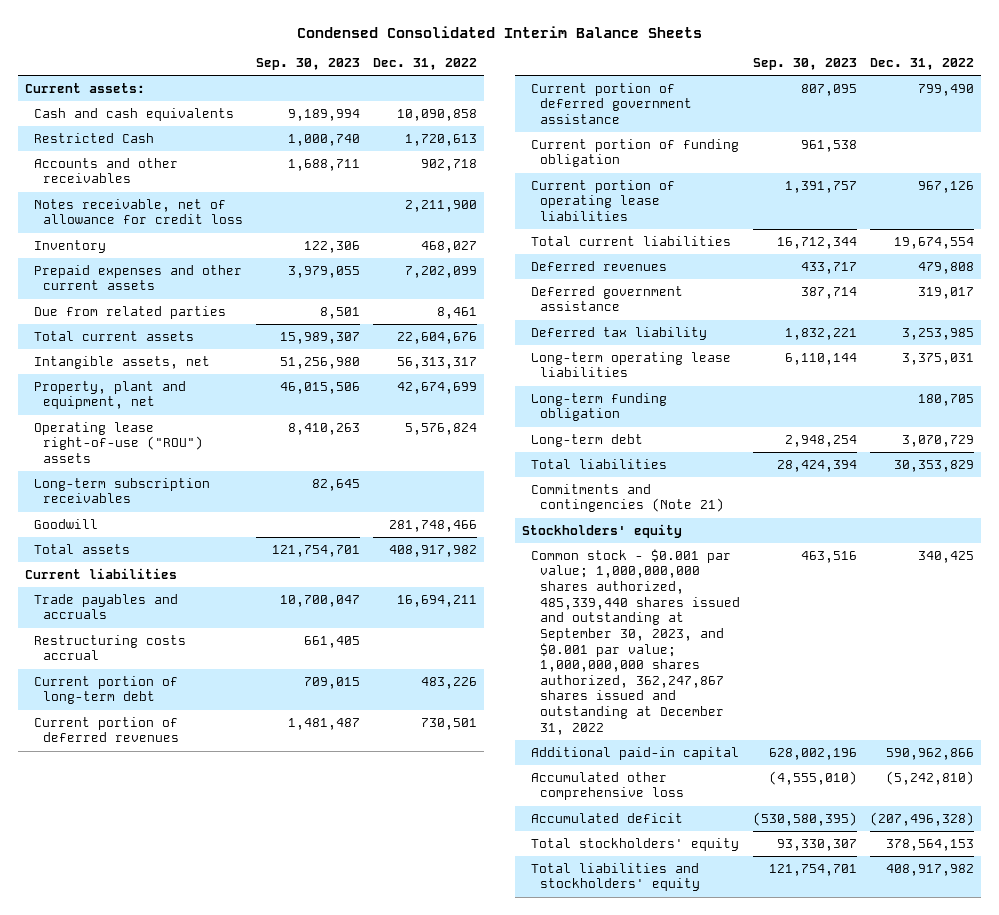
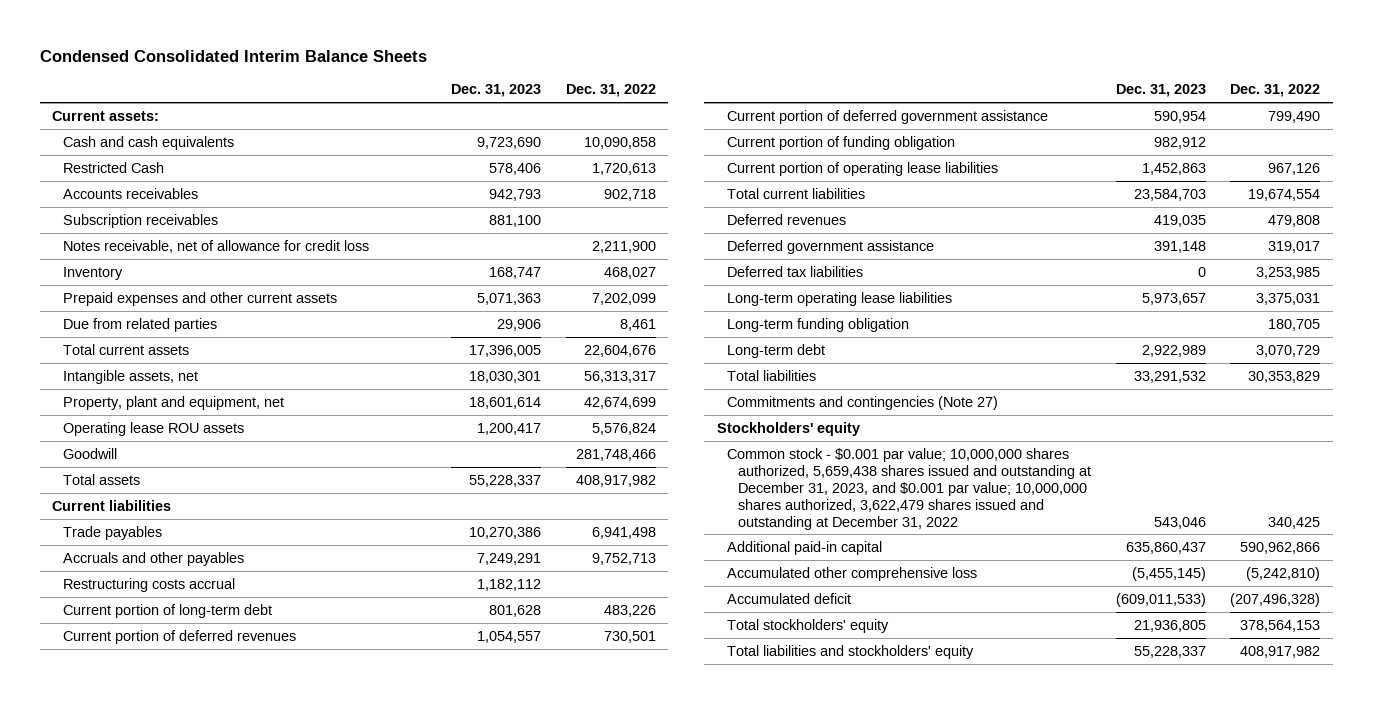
- | Sep. 30, 2023 | Dec. 31, 2022
+ | Dec. 31, 2023 | Dec. 31, 2022
- Accounts and other receivables | 1,688,711 | 902,718
+ Accounts receivables | 942,793 | 902,718
+ Subscription receivables | 881,100 |
- Operating lease right-of-use ("ROU") assets | 8,410,263 | 5,576,824
- Long-term subscription receivables | 82,645 |
+ Operating lease ROU assets | 1,200,417 | 5,576,824
- Trade payables and accruals | 10,700,047 | 16,694,211
+ Trade payables | 10,270,386 | 6,941,498
+ Accruals and other payables | 7,249,291 | 9,752,713
- Deferred tax liability | 1,832,221 | 3,253,985
+ Deferred tax liabilities | 0 | 3,253,985
- Commitments and contingencies (Note 21)
+ Commitments and contingencies (Note 27)
- Common stock - $0.001 par value; 1,000,000,000 shares authorized, 485,339,440 shares issued and outstanding at September 30, 2023, and $0.001 par value; 1,000,000,000 shares authorized, 362,247,867 shares issued and outstanding at December 31, 2022 | 463,516 | 340,425
+ Common stock - $0.001 par value; 10,000,000 shares authorized, 5,659,438 shares issued and outstanding at December 31, 2023, and $0.001 par value; 10,000,000 shares authorized, 3,622,479 shares issued and outstanding at December 31, 2022 | 543,046 | 340,425

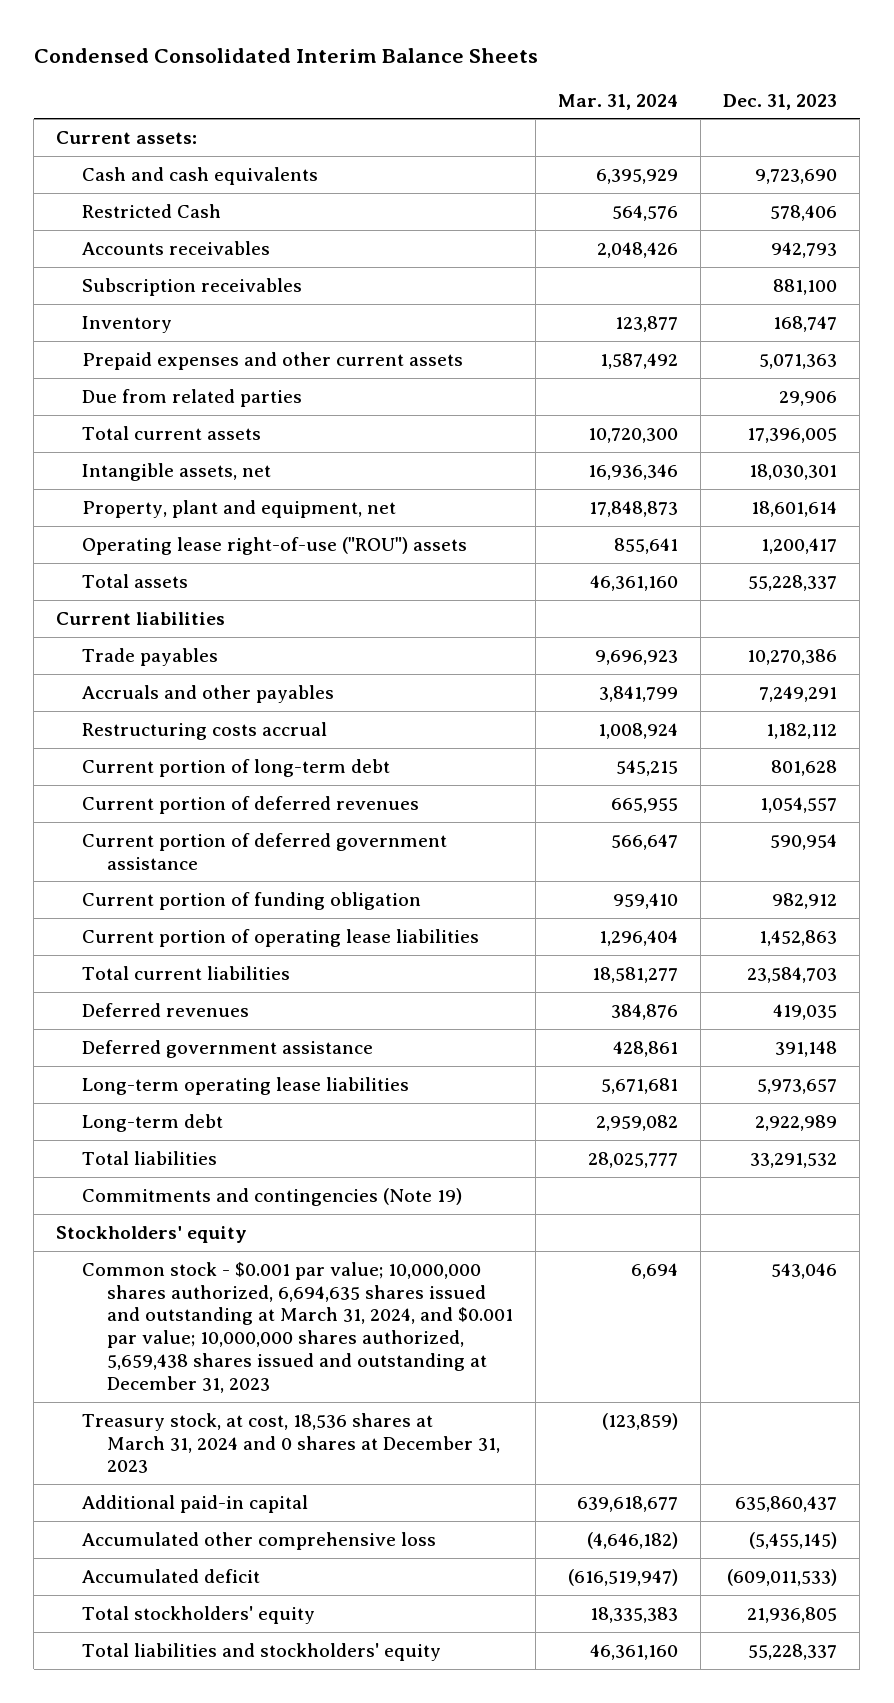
- | Dec. 31, 2023 | Dec. 31, 2022
+ | Mar. 31, 2024 | Dec. 31, 2023
- Notes receivable, net of allowance for credit loss | | 2,211,900
- Operating lease ROU assets | 1,200,417 | 5,576,824
- Goodwill | | 281,748,466
+ Operating lease right-of-use ("ROU") assets | 855,641 | 1,200,417
- Deferred tax liabilities | 0 | 3,253,985
- Long-term funding obligation | | 180,705
- Commitments and contingencies (Note 27)
+ Commitments and contingencies (Note 19)
- Common stock - $0.001 par value; 10,000,000 shares authorized, 5,659,438 shares issued and outstanding at December 31, 2023, and $0.001 par value; 10,000,000 shares authorized, 3,622,479 shares issued and outstanding at December 31, 2022 | 543,046 | 340,425
+ Common stock - $0.001 par value; 10,000,000 shares authorized, 6,694,635 shares issued and outstanding at March 31, 2024, and $0.001 par value; 10,000,000 shares authorized, 5,659,438 shares issued and outstanding at December 31, 2023 | 6,694 | 543,046
+ Treasury stock, at cost, 18,536 shares at March 31, 2024 and 0 shares at December 31, 2023 | (123,859) |

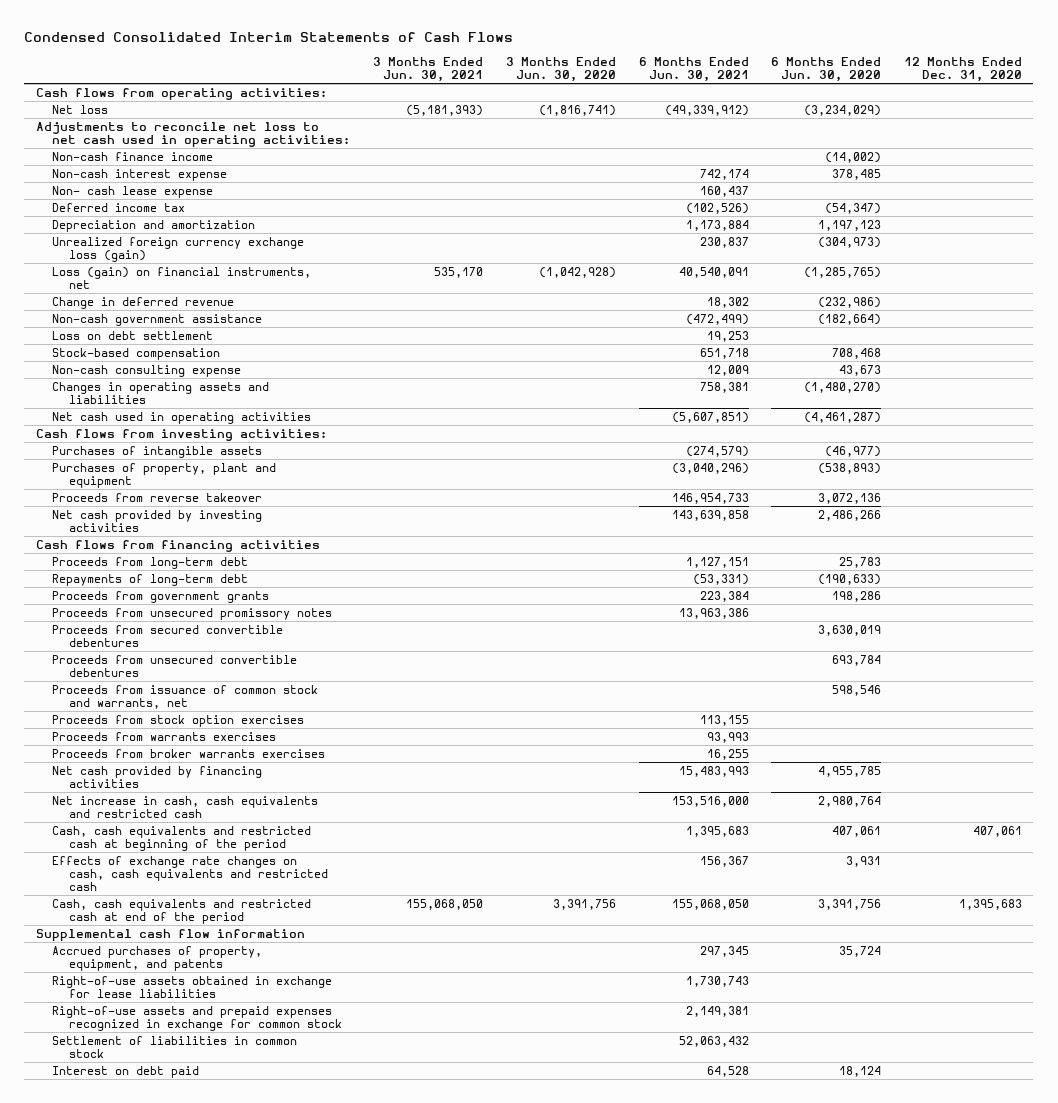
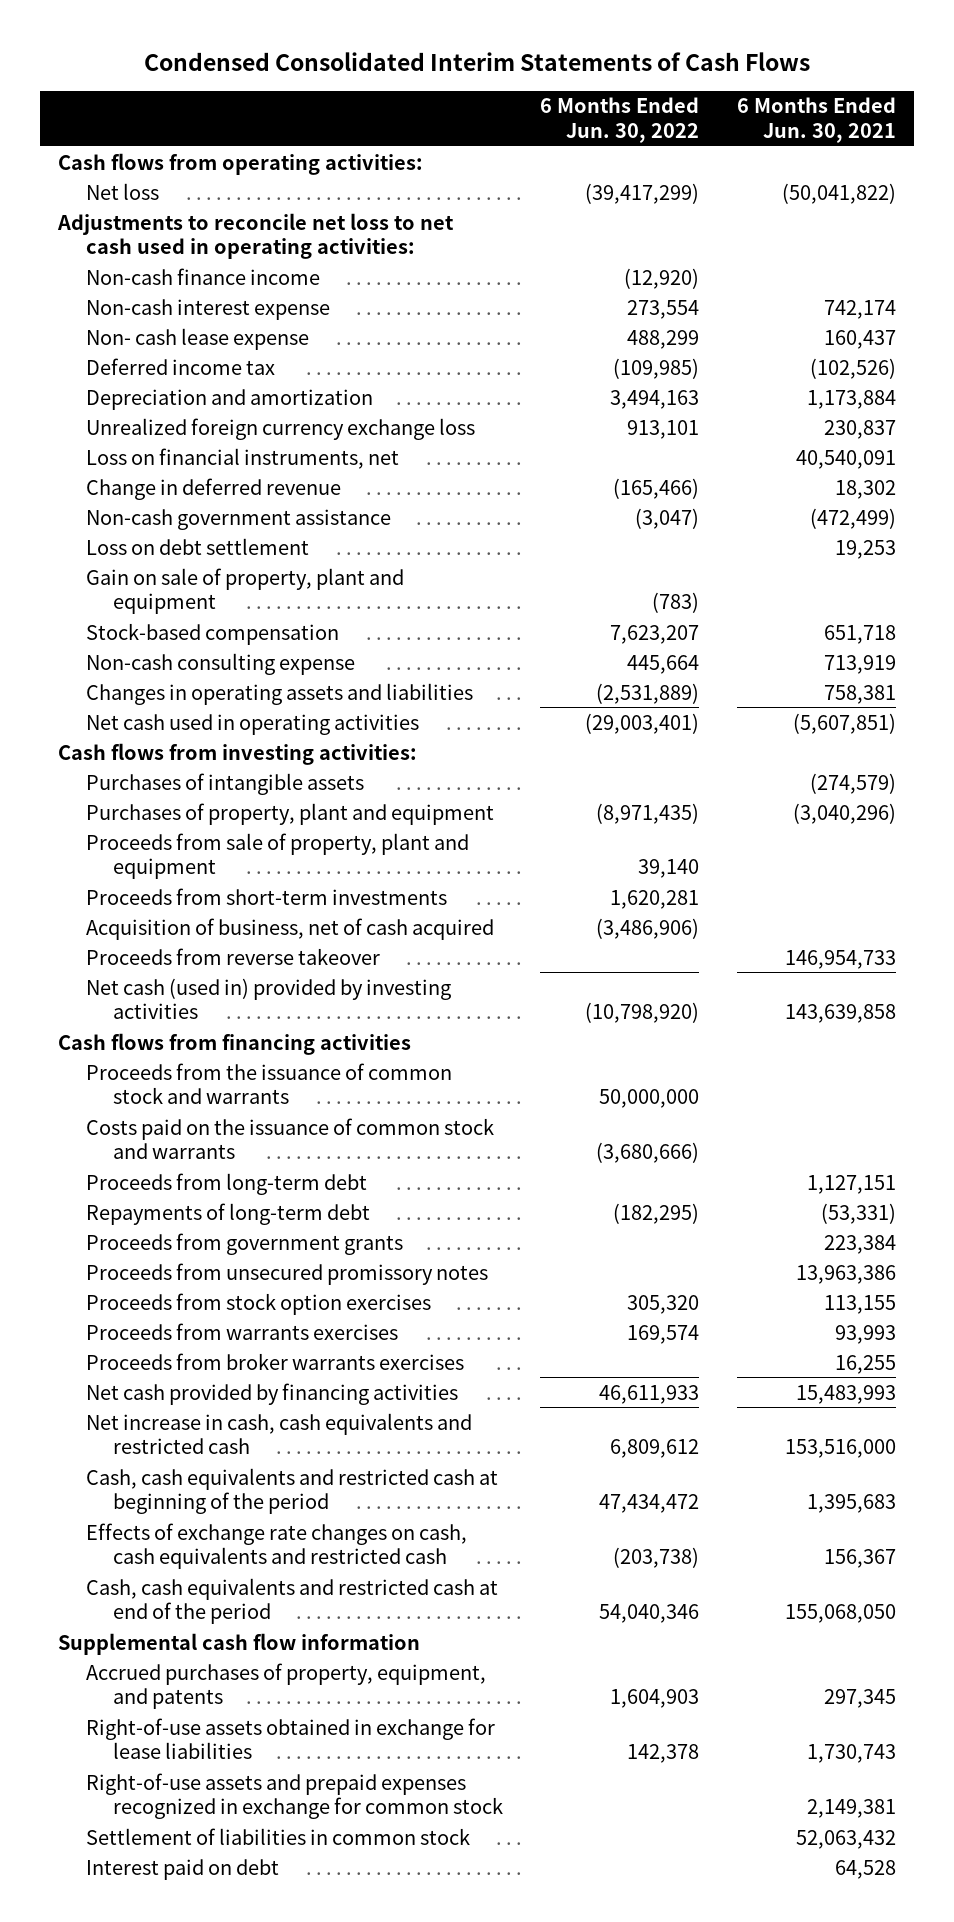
- | 3 Months Ended Jun. 30, 2021 | 3 Months Ended Jun. 30, 2020 | 6 Months Ended Jun. 30, 2021 | 6 Months Ended Jun. 30, 2020 | 12 Months Ended Dec. 31, 2020
+ | 6 Months Ended Jun. 30, 2022 | 6 Months Ended Jun. 30, 2021
- Net loss | (5,181,393) | (1,816,741) | (49,339,912) | (3,234,029) |
+ Net loss | (39,417,299) | (50,041,822)
- Unrealized foreign currency exchange loss (gain) | | | 230,837 | (304,973) |
- Loss (gain) on financial instruments, net | 535,170 | (1,042,928) | 40,540,091 | (1,285,765) |
+ Unrealized foreign currency exchange loss | 913,101 | 230,837
+ Loss on financial instruments, net | | 40,540,091
+ Gain on sale of property, plant and equipment | (783) |
- Non-cash consulting expense | | | 12,009 | 43,673 |
+ Non-cash consulting expense | 445,664 | 713,919
+ Proceeds from sale of property, plant and equipment | 39,140 |
+ Proceeds from short-term investments | 1,620,281 |
+ Acquisition of business, net of cash acquired | (3,486,906) |
- Net cash provided by investing activities | | | 143,639,858 | 2,486,266 |
+ Net cash (used in) provided by investing activities | (10,798,920) | 143,639,858
+ Proceeds from the issuance of common stock and warrants | 50,000,000 |
+ Costs paid on the issuance of common stock and warrants | (3,680,666) |
- Proceeds from secured convertible debentures | | | | 3,630,019 |
- Proceeds from unsecured convertible debentures | | | | 693,784 |
- Proceeds from issuance of common stock and warrants, net | | | | 598,546 |
- Interest on debt paid | | | 64,528 | 18,124 |
+ Interest paid on debt | | 64,528

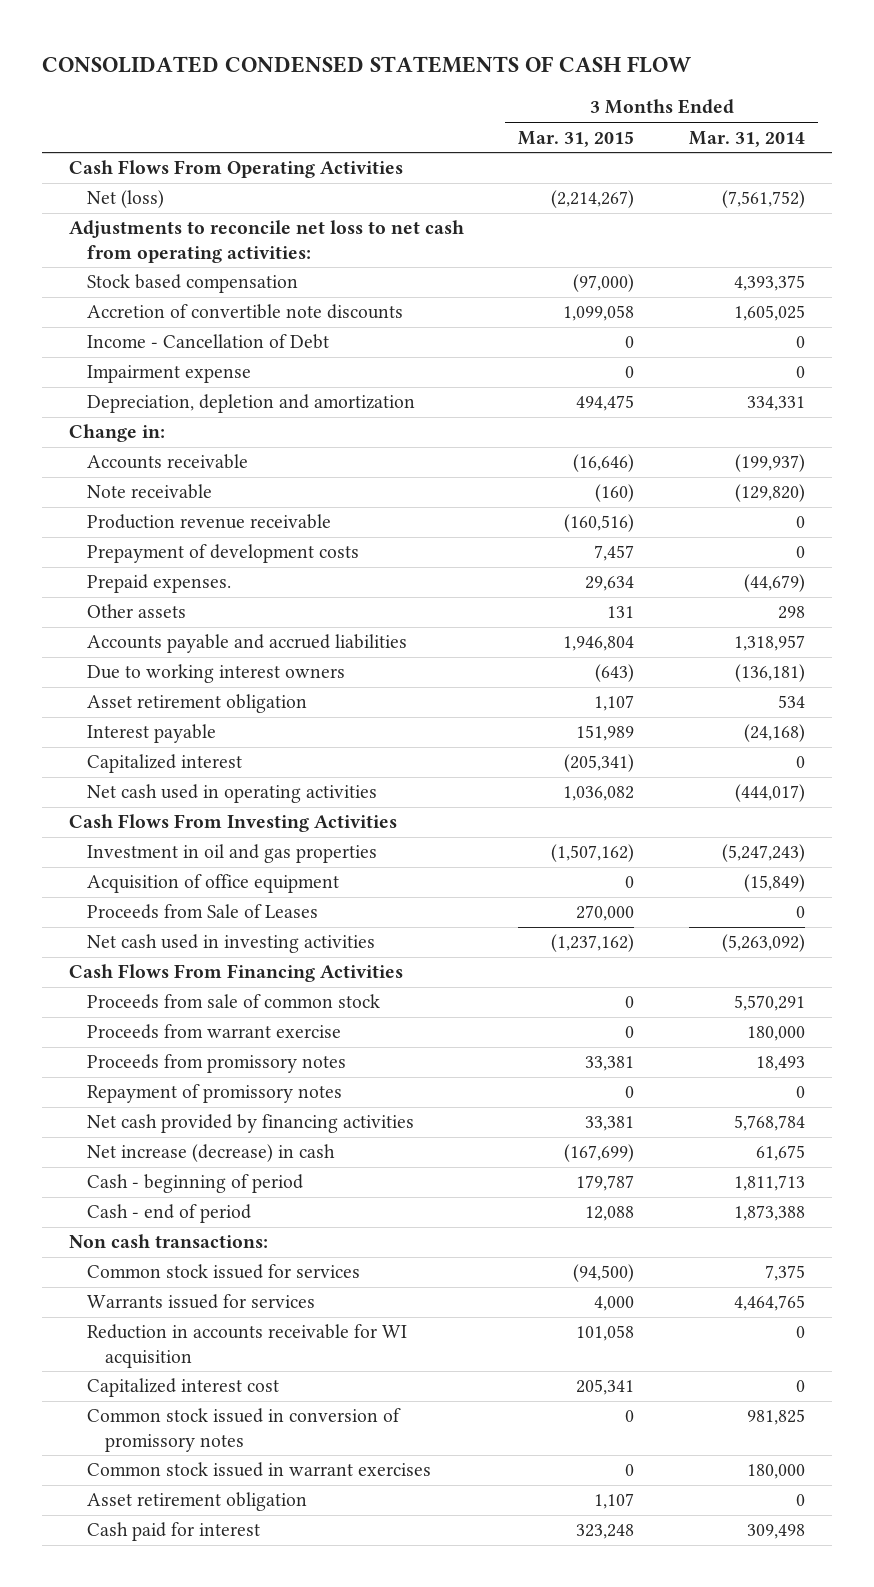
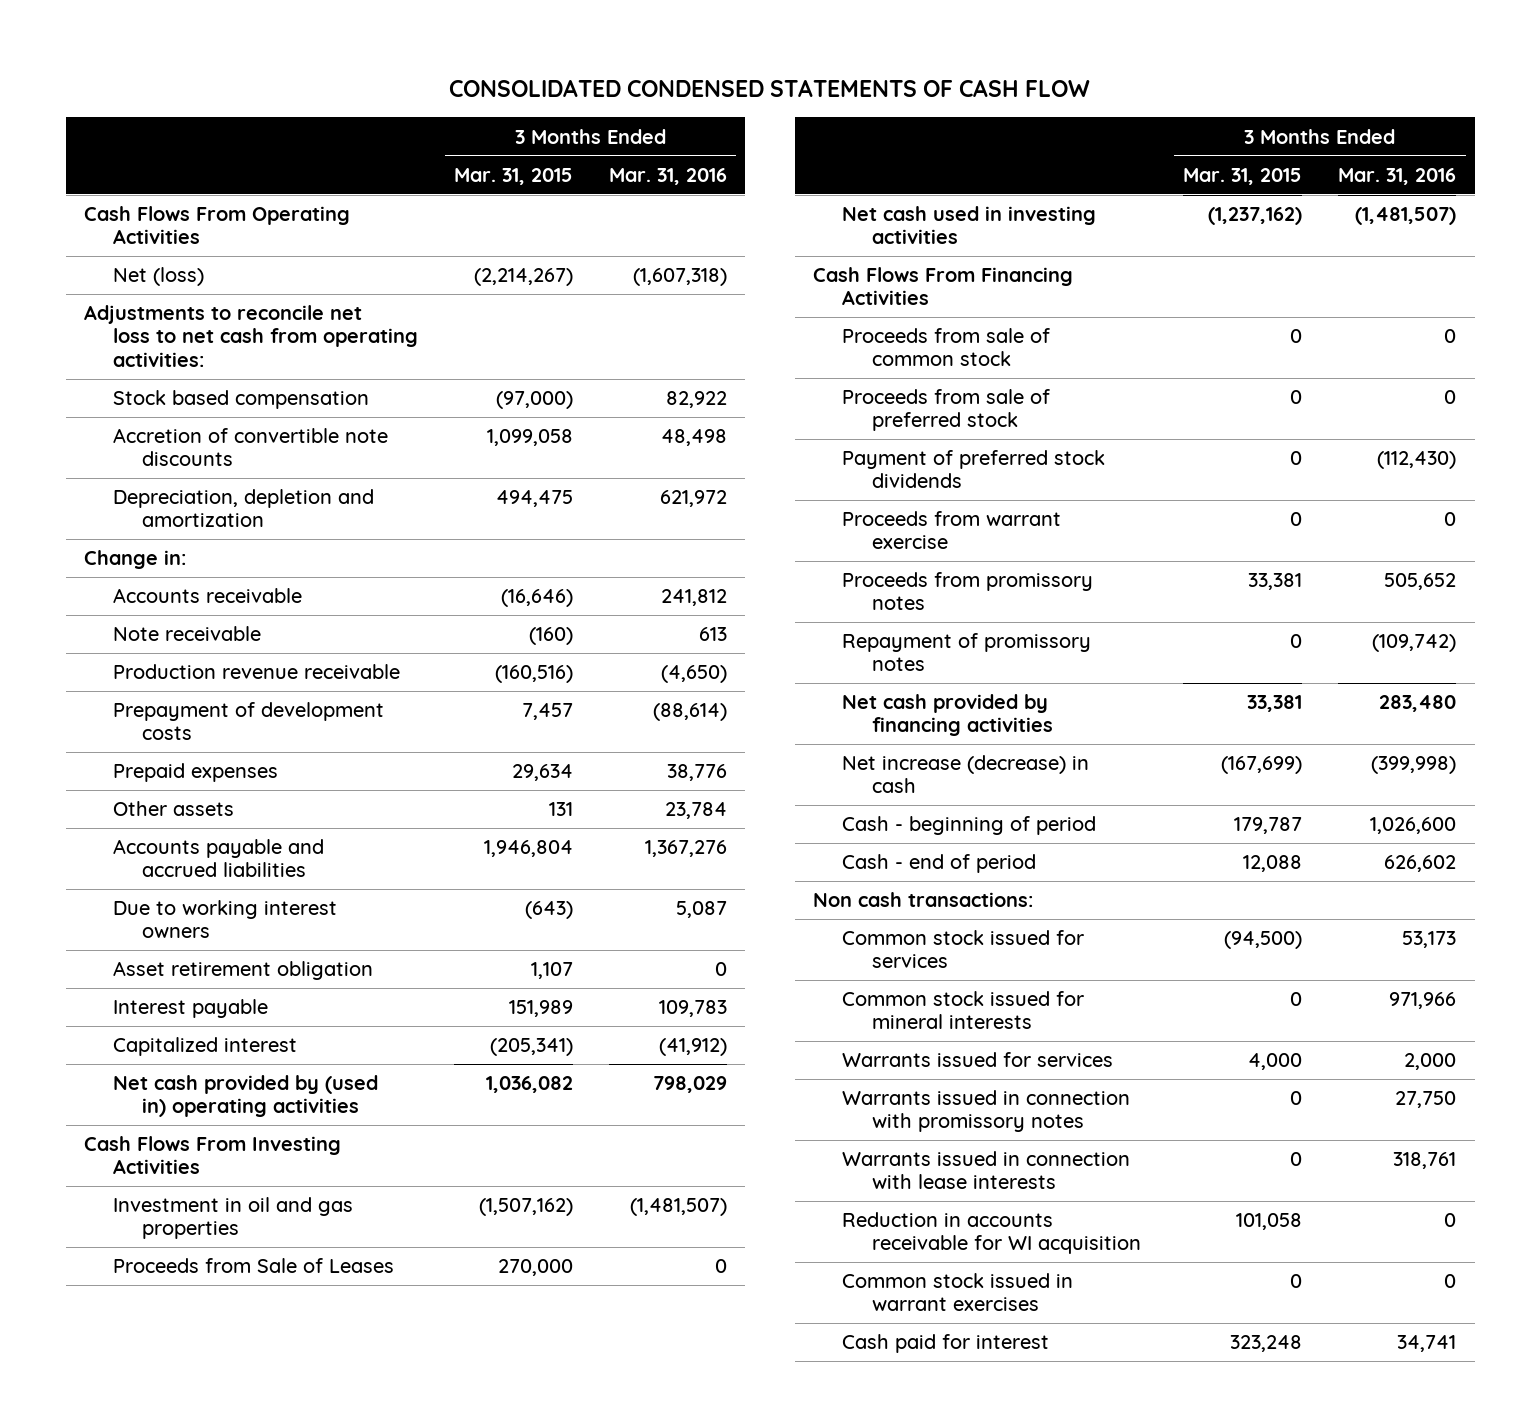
- | 3 Months Ended Mar. 31, 2015 | 3 Months Ended Mar. 31, 2014
+ | 3 Months Ended Mar. 31, 2015 | 3 Months Ended Mar. 31, 2016
- Income - Cancellation of Debt | 0 | 0
- Impairment expense | 0 | 0
- Prepaid expenses. | 29,634 | (44,679)
+ Prepaid expenses | 29,634 | 38,776
- Net cash used in operating activities | 1,036,082 | (444,017)
+ Net cash provided by (used in) operating activities | 1,036,082 | 798,029
- Acquisition of office equipment | 0 | (15,849)
+ Proceeds from sale of preferred stock | 0 | 0
+ Payment of preferred stock dividends | 0 | (112,430)
+ Common stock issued for mineral interests | 0 | 971,966
+ Warrants issued in connection with promissory notes | 0 | 27,750
+ Warrants issued in connection with lease interests | 0 | 318,761
- Capitalized interest cost | 205,341 | 0
- Common stock issued in conversion of promissory notes | 0 | 981,825
- Asset retirement obligation | 1,107 | 0

